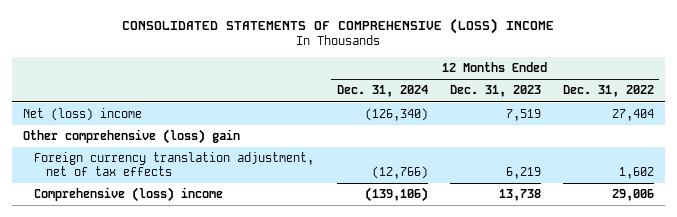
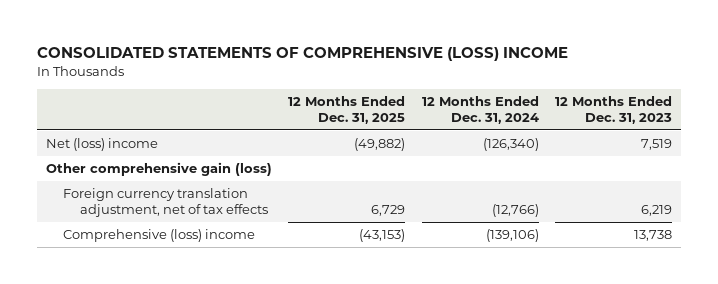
- | 12 Months Ended Dec. 31, 2024 | 12 Months Ended Dec. 31, 2023 | 12 Months Ended Dec. 31, 2022
+ | 12 Months Ended Dec. 31, 2025 | 12 Months Ended Dec. 31, 2024 | 12 Months Ended Dec. 31, 2023
- Other comprehensive (loss) gain
+ Other comprehensive gain (loss)

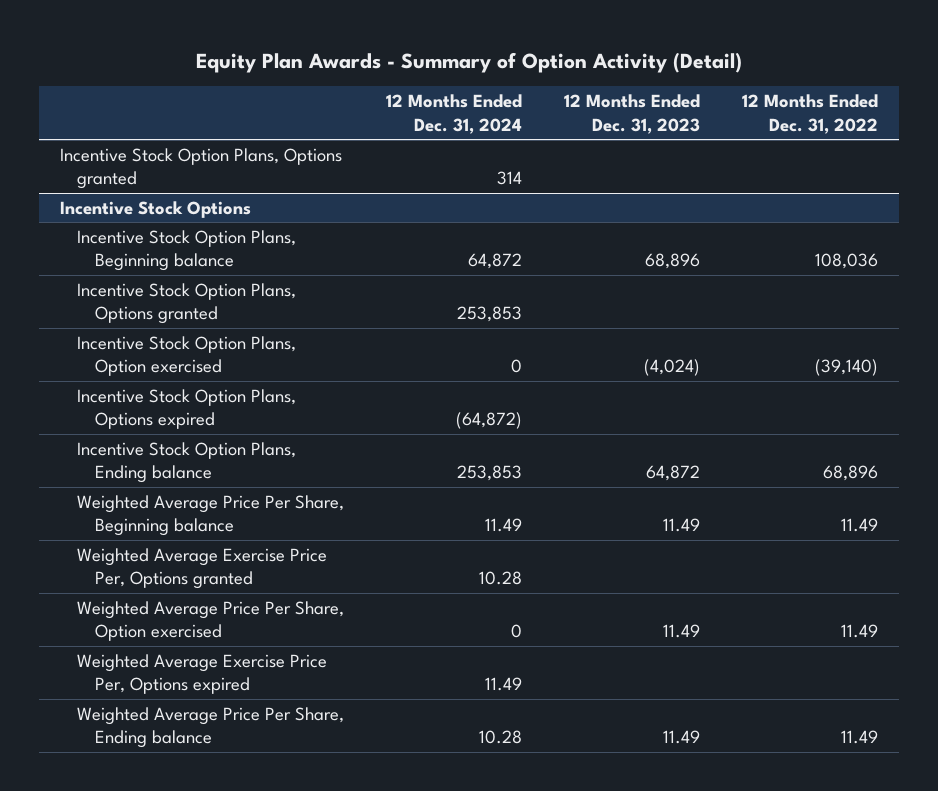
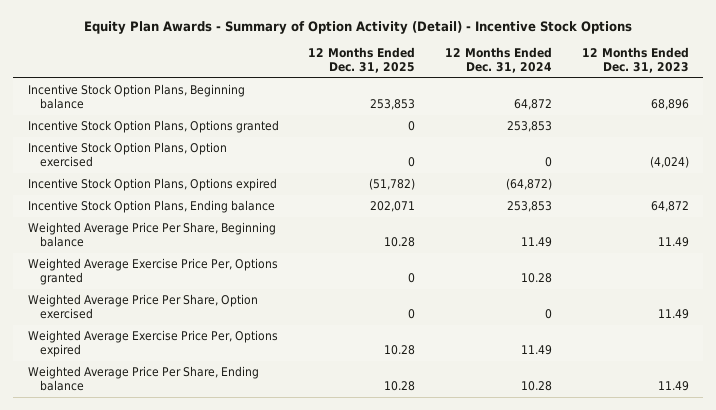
- Equity Plan Awards - Summary of Option Activity (Detail)
+ Equity Plan Awards - Summary of Option Activity (Detail) - Incentive Stock Options
- | 12 Months Ended Dec. 31, 2024 | 12 Months Ended Dec. 31, 2023 | 12 Months Ended Dec. 31, 2022
+ | 12 Months Ended Dec. 31, 2025 | 12 Months Ended Dec. 31, 2024 | 12 Months Ended Dec. 31, 2023
- Incentive Stock Option Plans, Options granted | 314 | |
- Incentive Stock Options

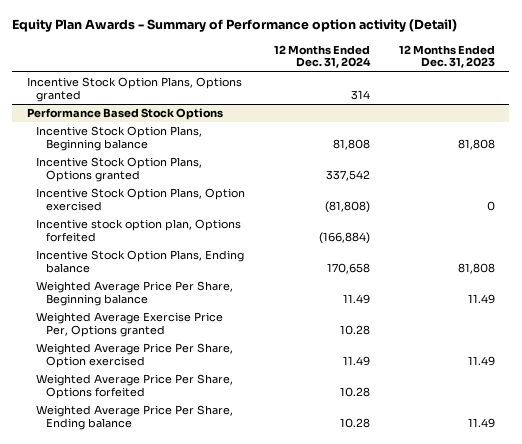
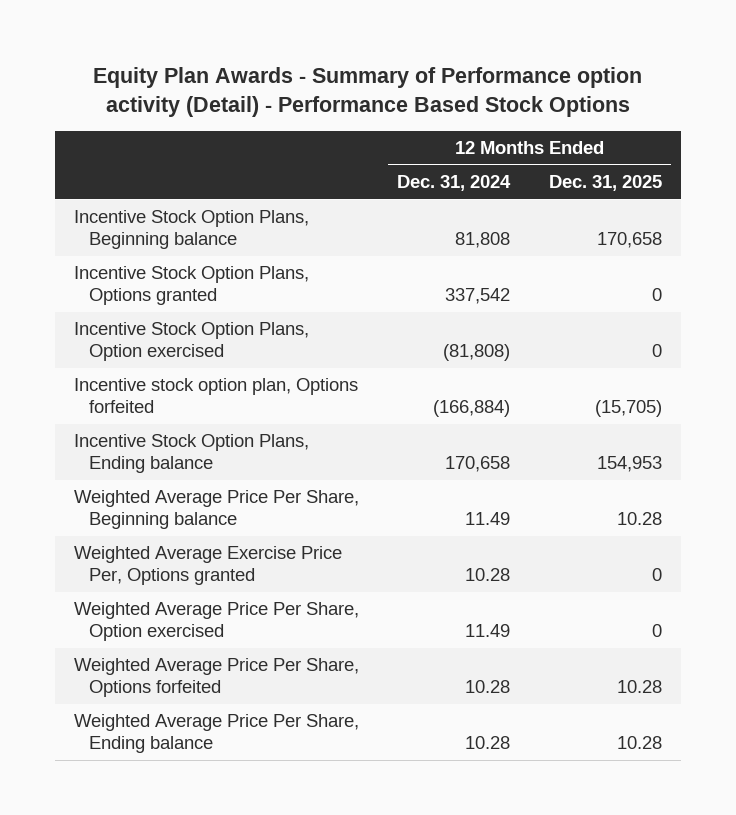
- Equity Plan Awards - Summary of Performance option activity (Detail)
+ Equity Plan Awards - Summary of Performance option activity (Detail) - Performance Based Stock Options
- | 12 Months Ended Dec. 31, 2024 | 12 Months Ended Dec. 31, 2023
+ | 12 Months Ended Dec. 31, 2024 | 12 Months Ended Dec. 31, 2025
- Incentive Stock Option Plans, Options granted | 314 |
- Performance Based Stock Options

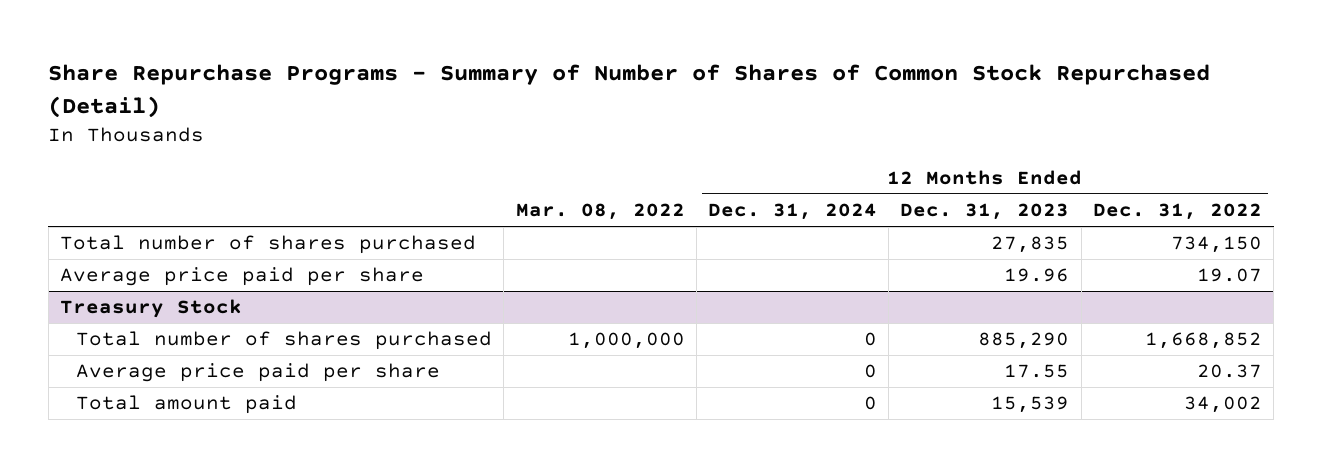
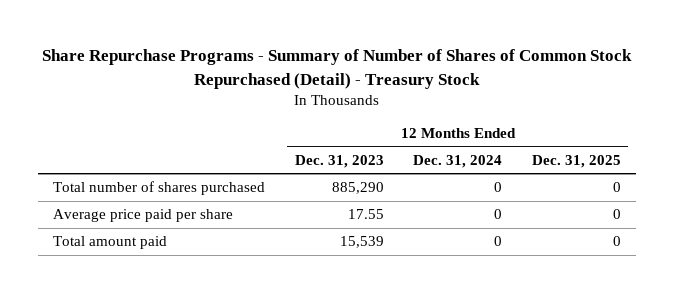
- Share Repurchase Programs - Summary of Number of Shares of Common Stock Repurchased (Detail)
+ Share Repurchase Programs - Summary of Number of Shares of Common Stock Repurchased (Detail) - Treasury Stock
- | Mar. 08, 2022 | 12 Months Ended Dec. 31, 2024 | 12 Months Ended Dec. 31, 2023 | 12 Months Ended Dec. 31, 2022
+ | 12 Months Ended Dec. 31, 2023 | 12 Months Ended Dec. 31, 2024 | 12 Months Ended Dec. 31, 2025
- Total number of shares purchased | | | 27,835 | 734,150
- Average price paid per share | | | 19.96 | 19.07
- Treasury Stock

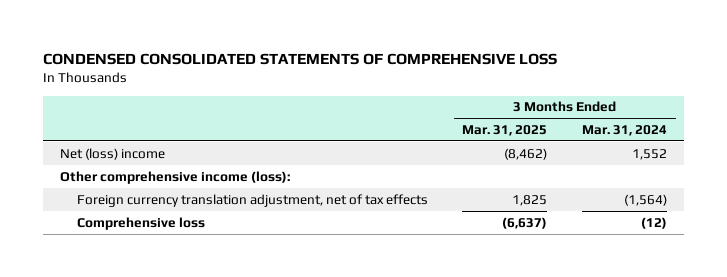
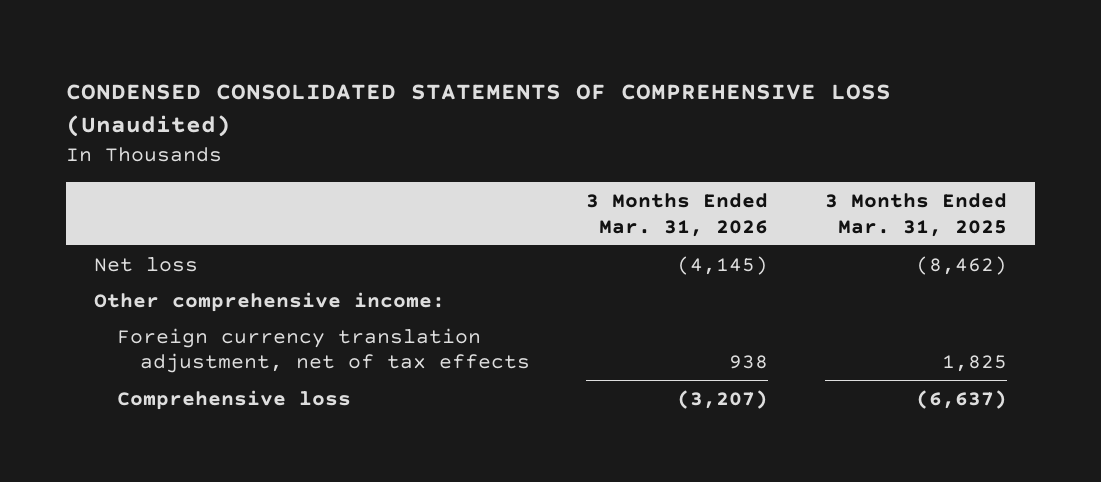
- CONDENSED CONSOLIDATED STATEMENTS OF COMPREHENSIVE LOSS
+ CONDENSED CONSOLIDATED STATEMENTS OF COMPREHENSIVE LOSS (Unaudited)
- | 3 Months Ended Mar. 31, 2025 | 3 Months Ended Mar. 31, 2024
+ | 3 Months Ended Mar. 31, 2026 | 3 Months Ended Mar. 31, 2025
- Net (loss) income | (8,462) | 1,552
- Other comprehensive income (loss):
+ Net loss | (4,145) | (8,462)
+ Other comprehensive income:

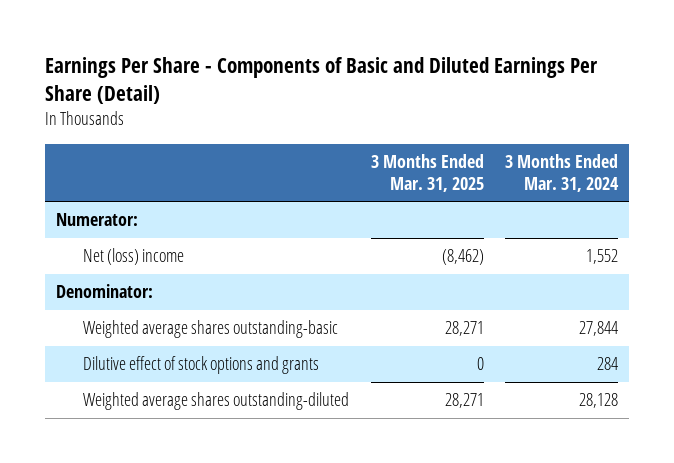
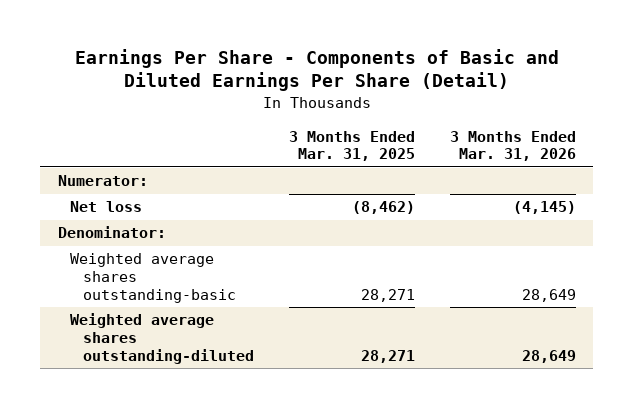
- | 3 Months Ended Mar. 31, 2025 | 3 Months Ended Mar. 31, 2024
+ | 3 Months Ended Mar. 31, 2025 | 3 Months Ended Mar. 31, 2026
- Net (loss) income | (8,462) | 1,552
+ Net loss | (8,462) | (4,145)
- Dilutive effect of stock options and grants | 0 | 284

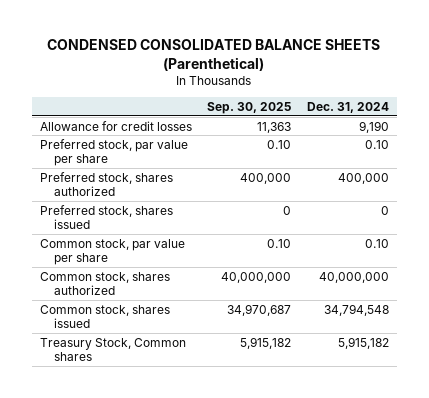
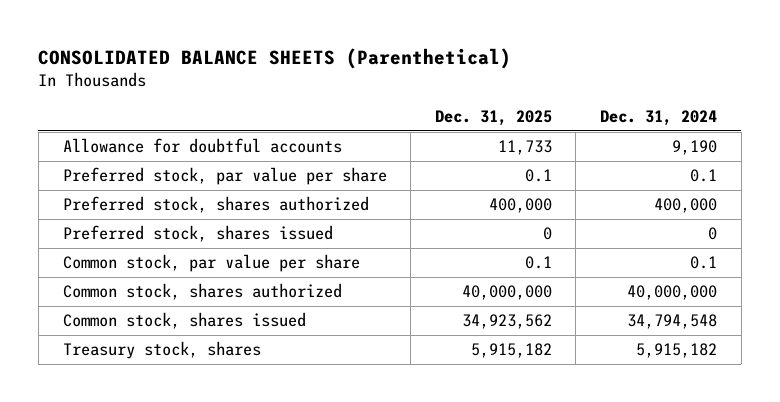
- CONDENSED CONSOLIDATED BALANCE SHEETS (Parenthetical)
+ CONSOLIDATED BALANCE SHEETS (Parenthetical)
- | Sep. 30, 2025 | Dec. 31, 2024
+ | Dec. 31, 2025 | Dec. 31, 2024
- Allowance for credit losses | 11,363 | 9,190
- Preferred stock, par value per share | 0.10 | 0.10
+ Allowance for doubtful accounts | 11,733 | 9,190
+ Preferred stock, par value per share | 0.1 | 0.1
- Common stock, par value per share | 0.10 | 0.10
+ Common stock, par value per share | 0.1 | 0.1
- Treasury Stock, Common shares | 5,915,182 | 5,915,182
+ Treasury stock, shares | 5,915,182 | 5,915,182

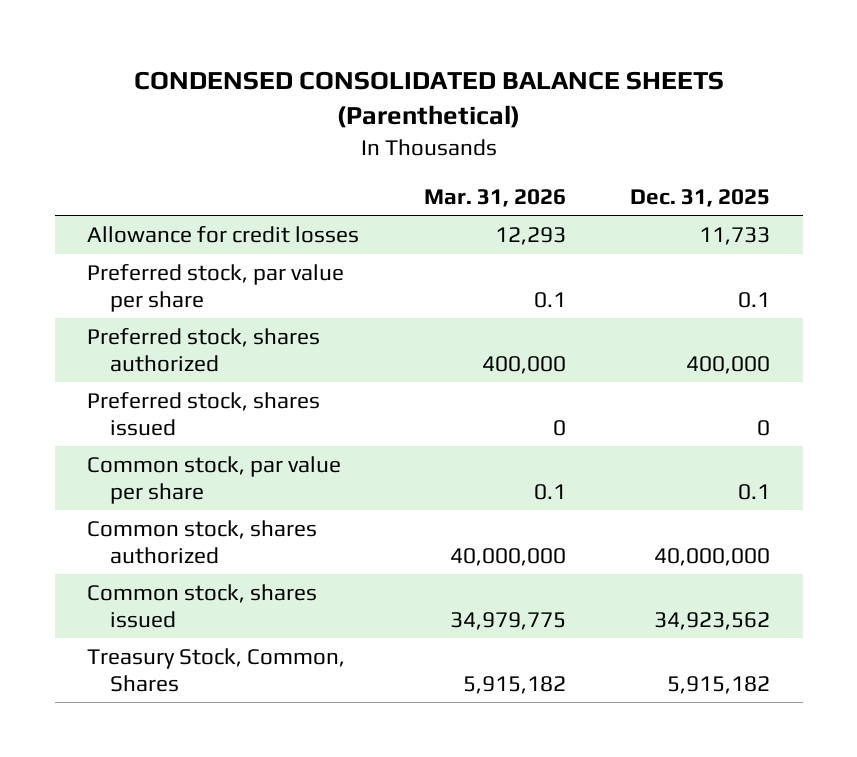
- CONSOLIDATED BALANCE SHEETS (Parenthetical)
+ CONDENSED CONSOLIDATED BALANCE SHEETS (Parenthetical)
- | Dec. 31, 2025 | Dec. 31, 2024
+ | Mar. 31, 2026 | Dec. 31, 2025
- Allowance for doubtful accounts | 11,733 | 9,190
+ Allowance for credit losses | 12,293 | 11,733
- Treasury stock, shares | 5,915,182 | 5,915,182
+ Treasury Stock, Common, Shares | 5,915,182 | 5,915,182

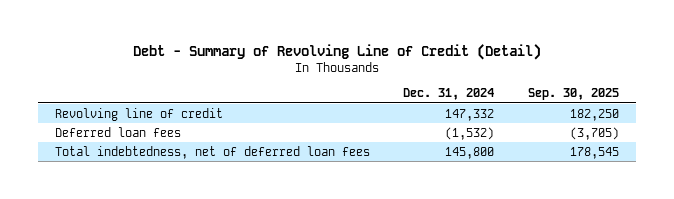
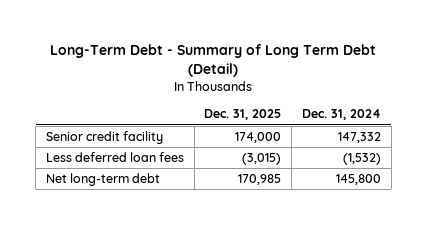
- Debt - Summary of Revolving Line of Credit (Detail)
+ Long-Term Debt - Summary of Long Term Debt (Detail)
- | Dec. 31, 2024 | Sep. 30, 2025
+ | Dec. 31, 2025 | Dec. 31, 2024
- Revolving line of credit | 147,332 | 182,250
- Deferred loan fees | (1,532) | (3,705)
- Total indebtedness, net of deferred loan fees | 145,800 | 178,545
+ Senior credit facility | 174,000 | 147,332
+ Less deferred loan fees | (3,015) | (1,532)
+ Net long-term debt | 170,985 | 145,800

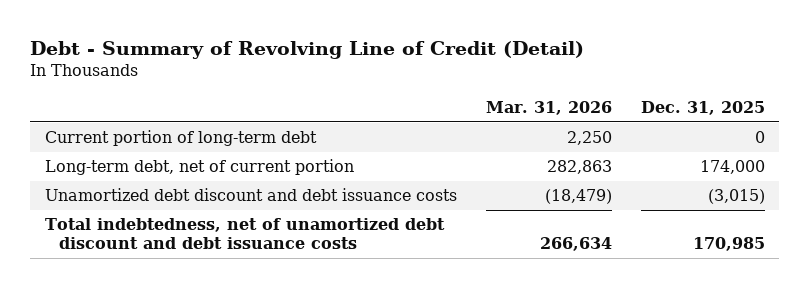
- Long-Term Debt - Summary of Long Term Debt (Detail)
+ Debt - Summary of Revolving Line of Credit (Detail)
- | Dec. 31, 2025 | Dec. 31, 2024
+ | Mar. 31, 2026 | Dec. 31, 2025
- Senior credit facility | 174,000 | 147,332
- Less deferred loan fees | (3,015) | (1,532)
- Net long-term debt | 170,985 | 145,800
+ Current portion of long-term debt | 2,250 | 0
+ Long-term debt, net of current portion | 282,863 | 174,000
+ Unamortized debt discount and debt issuance costs | (18,479) | (3,015)
+ Total indebtedness, net of unamortized debt discount and debt issuance costs | 266,634 | 170,985

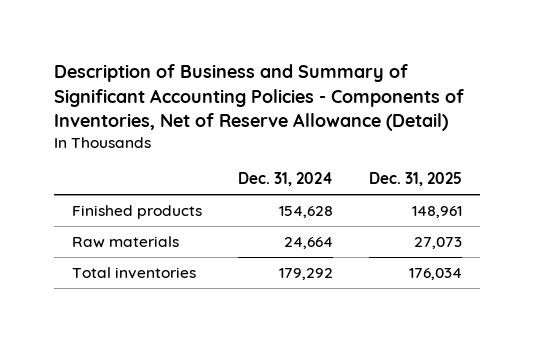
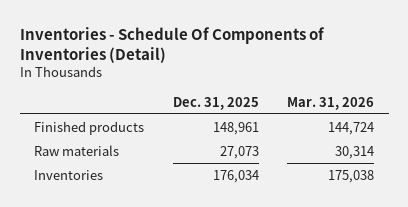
- Description of Business and Summary of Significant Accounting Policies - Components of Inventories, Net of Reserve Allowance (Detail)
+ Inventories - Schedule Of Components of Inventories (Detail)
- | Dec. 31, 2024 | Dec. 31, 2025
+ | Dec. 31, 2025 | Mar. 31, 2026
- Total inventories | 179,292 | 176,034
+ Inventories | 176,034 | 175,038

